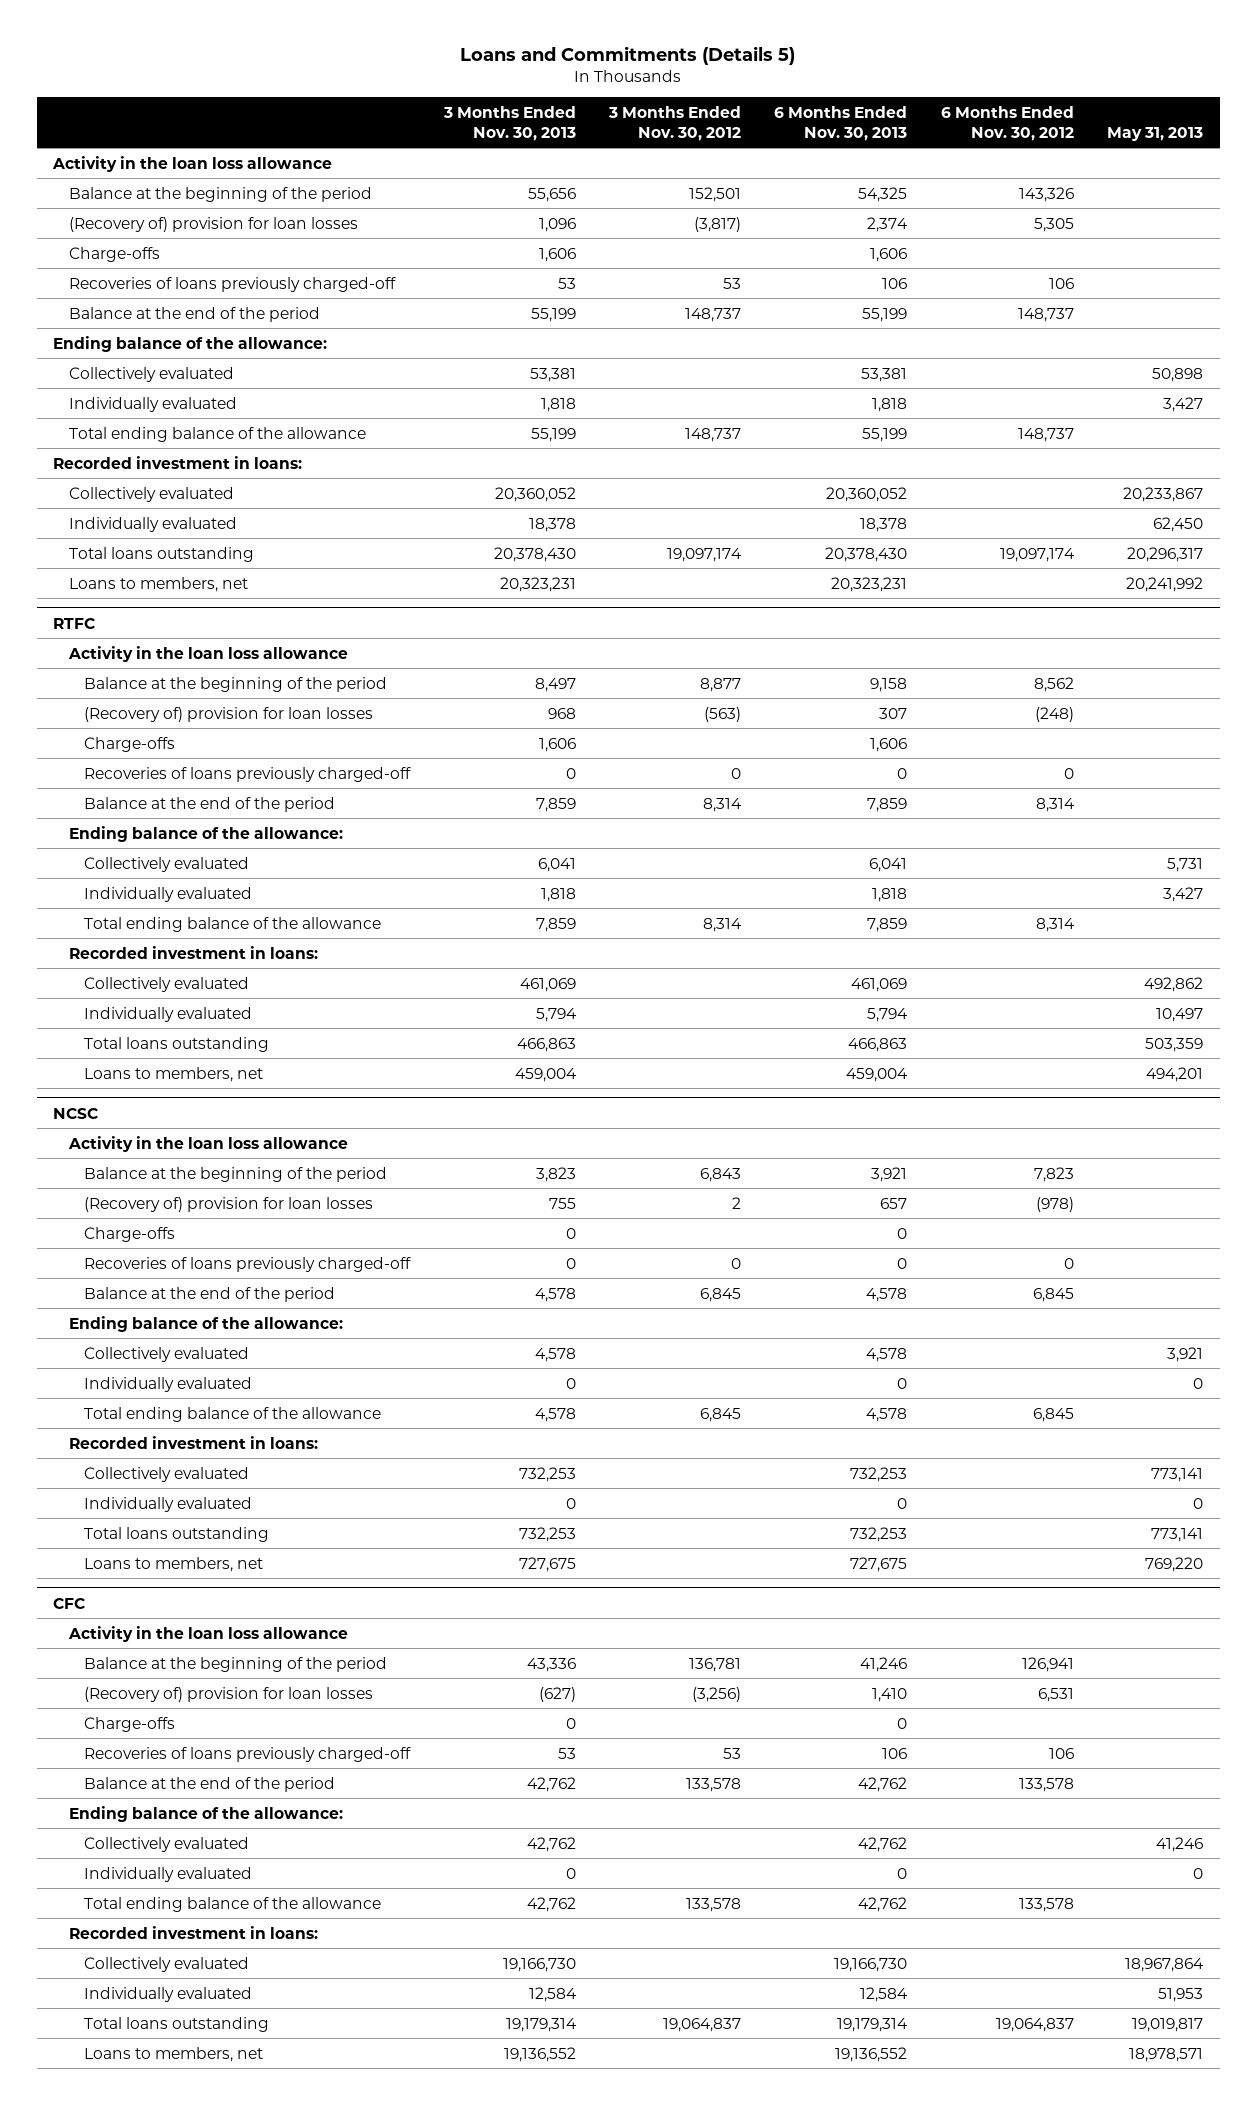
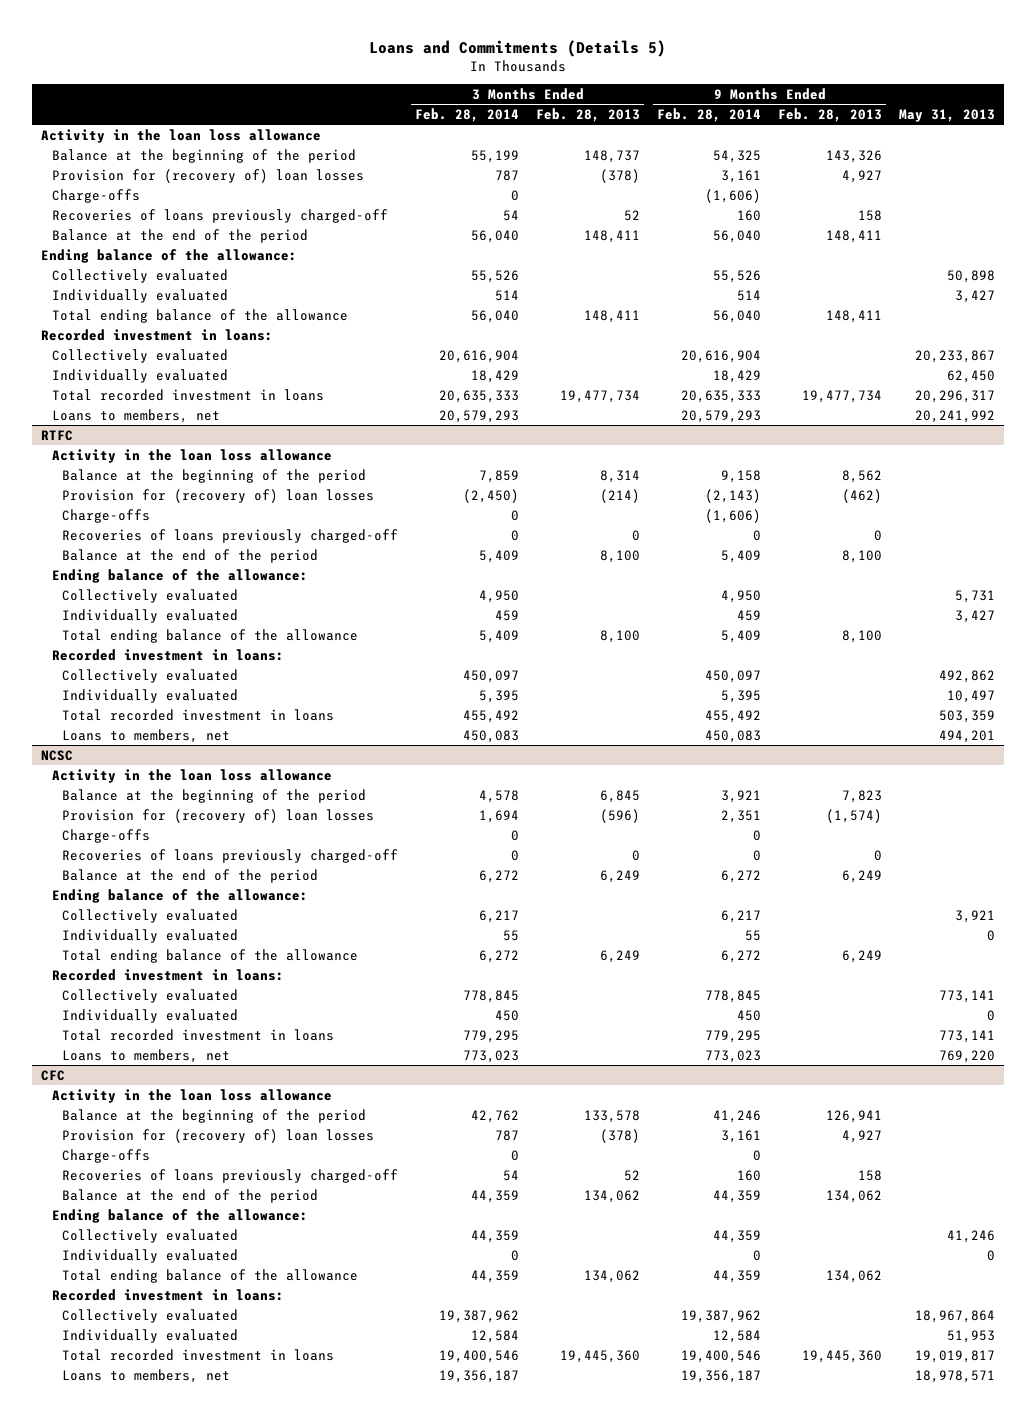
- | 3 Months Ended Nov. 30, 2013 | 3 Months Ended Nov. 30, 2012 | 6 Months Ended Nov. 30, 2013 | 6 Months Ended Nov. 30, 2012 | May 31, 2013
+ | 3 Months Ended Feb. 28, 2014 | 3 Months Ended Feb. 28, 2013 | 9 Months Ended Feb. 28, 2014 | 9 Months Ended Feb. 28, 2013 | May 31, 2013
- (Recovery of) provision for loan losses | 1,096 | (3,817) | 2,374 | 5,305 |
+ Provision for (recovery of) loan losses | 787 | (378) | 3,161 | 4,927 |
- Total loans outstanding | 20,378,430 | 19,097,174 | 20,378,430 | 19,097,174 | 20,296,317
+ Total recorded investment in loans | 20,635,333 | 19,477,734 | 20,635,333 | 19,477,734 | 20,296,317
@ RTFC
- (Recovery of) provision for loan losses | 968 | (563) | 307 | (248) |
+ Provision for (recovery of) loan losses | (2,450) | (214) | (2,143) | (462) |
- Total loans outstanding | 466,863 | | 466,863 | | 503,359
+ Total recorded investment in loans | 455,492 | | 455,492 | | 503,359
@ NCSC
- (Recovery of) provision for loan losses | 755 | 2 | 657 | (978) |
+ Provision for (recovery of) loan losses | 1,694 | (596) | 2,351 | (1,574) |
- Total loans outstanding | 732,253 | | 732,253 | | 773,141
+ Total recorded investment in loans | 779,295 | | 779,295 | | 773,141
@ CFC
- (Recovery of) provision for loan losses | (627) | (3,256) | 1,410 | 6,531 |
+ Provision for (recovery of) loan losses | 787 | (378) | 3,161 | 4,927 |
- Total loans outstanding | 19,179,314 | 19,064,837 | 19,179,314 | 19,064,837 | 19,019,817
+ Total recorded investment in loans | 19,400,546 | 19,445,360 | 19,400,546 | 19,445,360 | 19,019,817

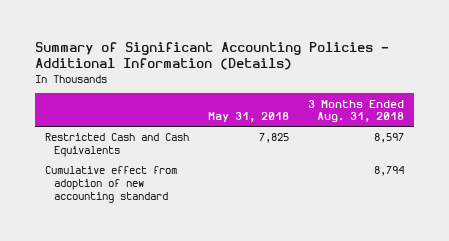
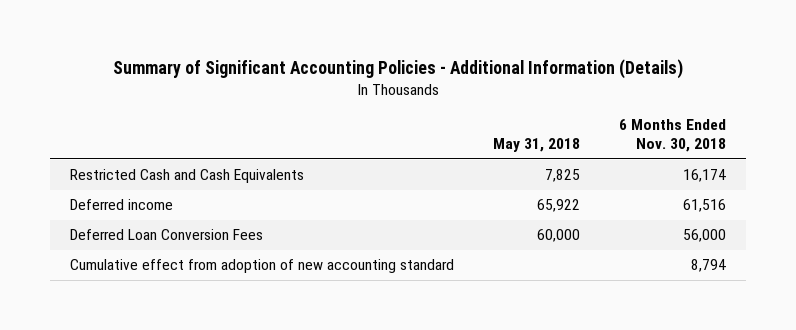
- | May 31, 2018 | 3 Months Ended Aug. 31, 2018
+ | May 31, 2018 | 6 Months Ended Nov. 30, 2018
+ Deferred income | 65,922 | 61,516
+ Deferred Loan Conversion Fees | 60,000 | 56,000

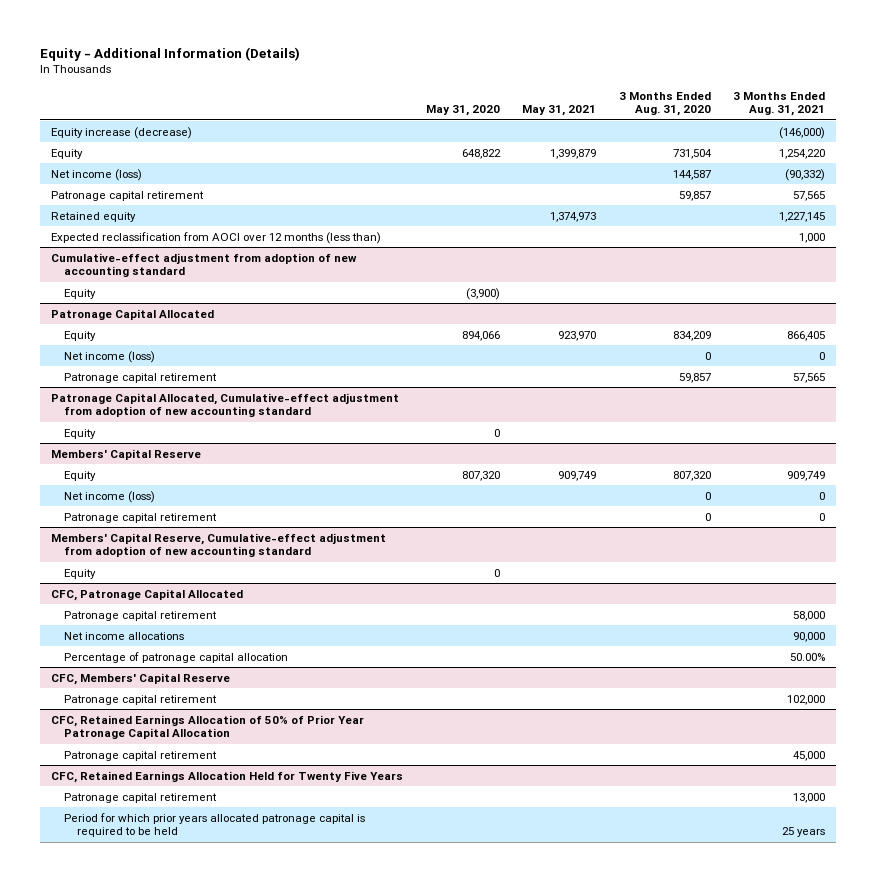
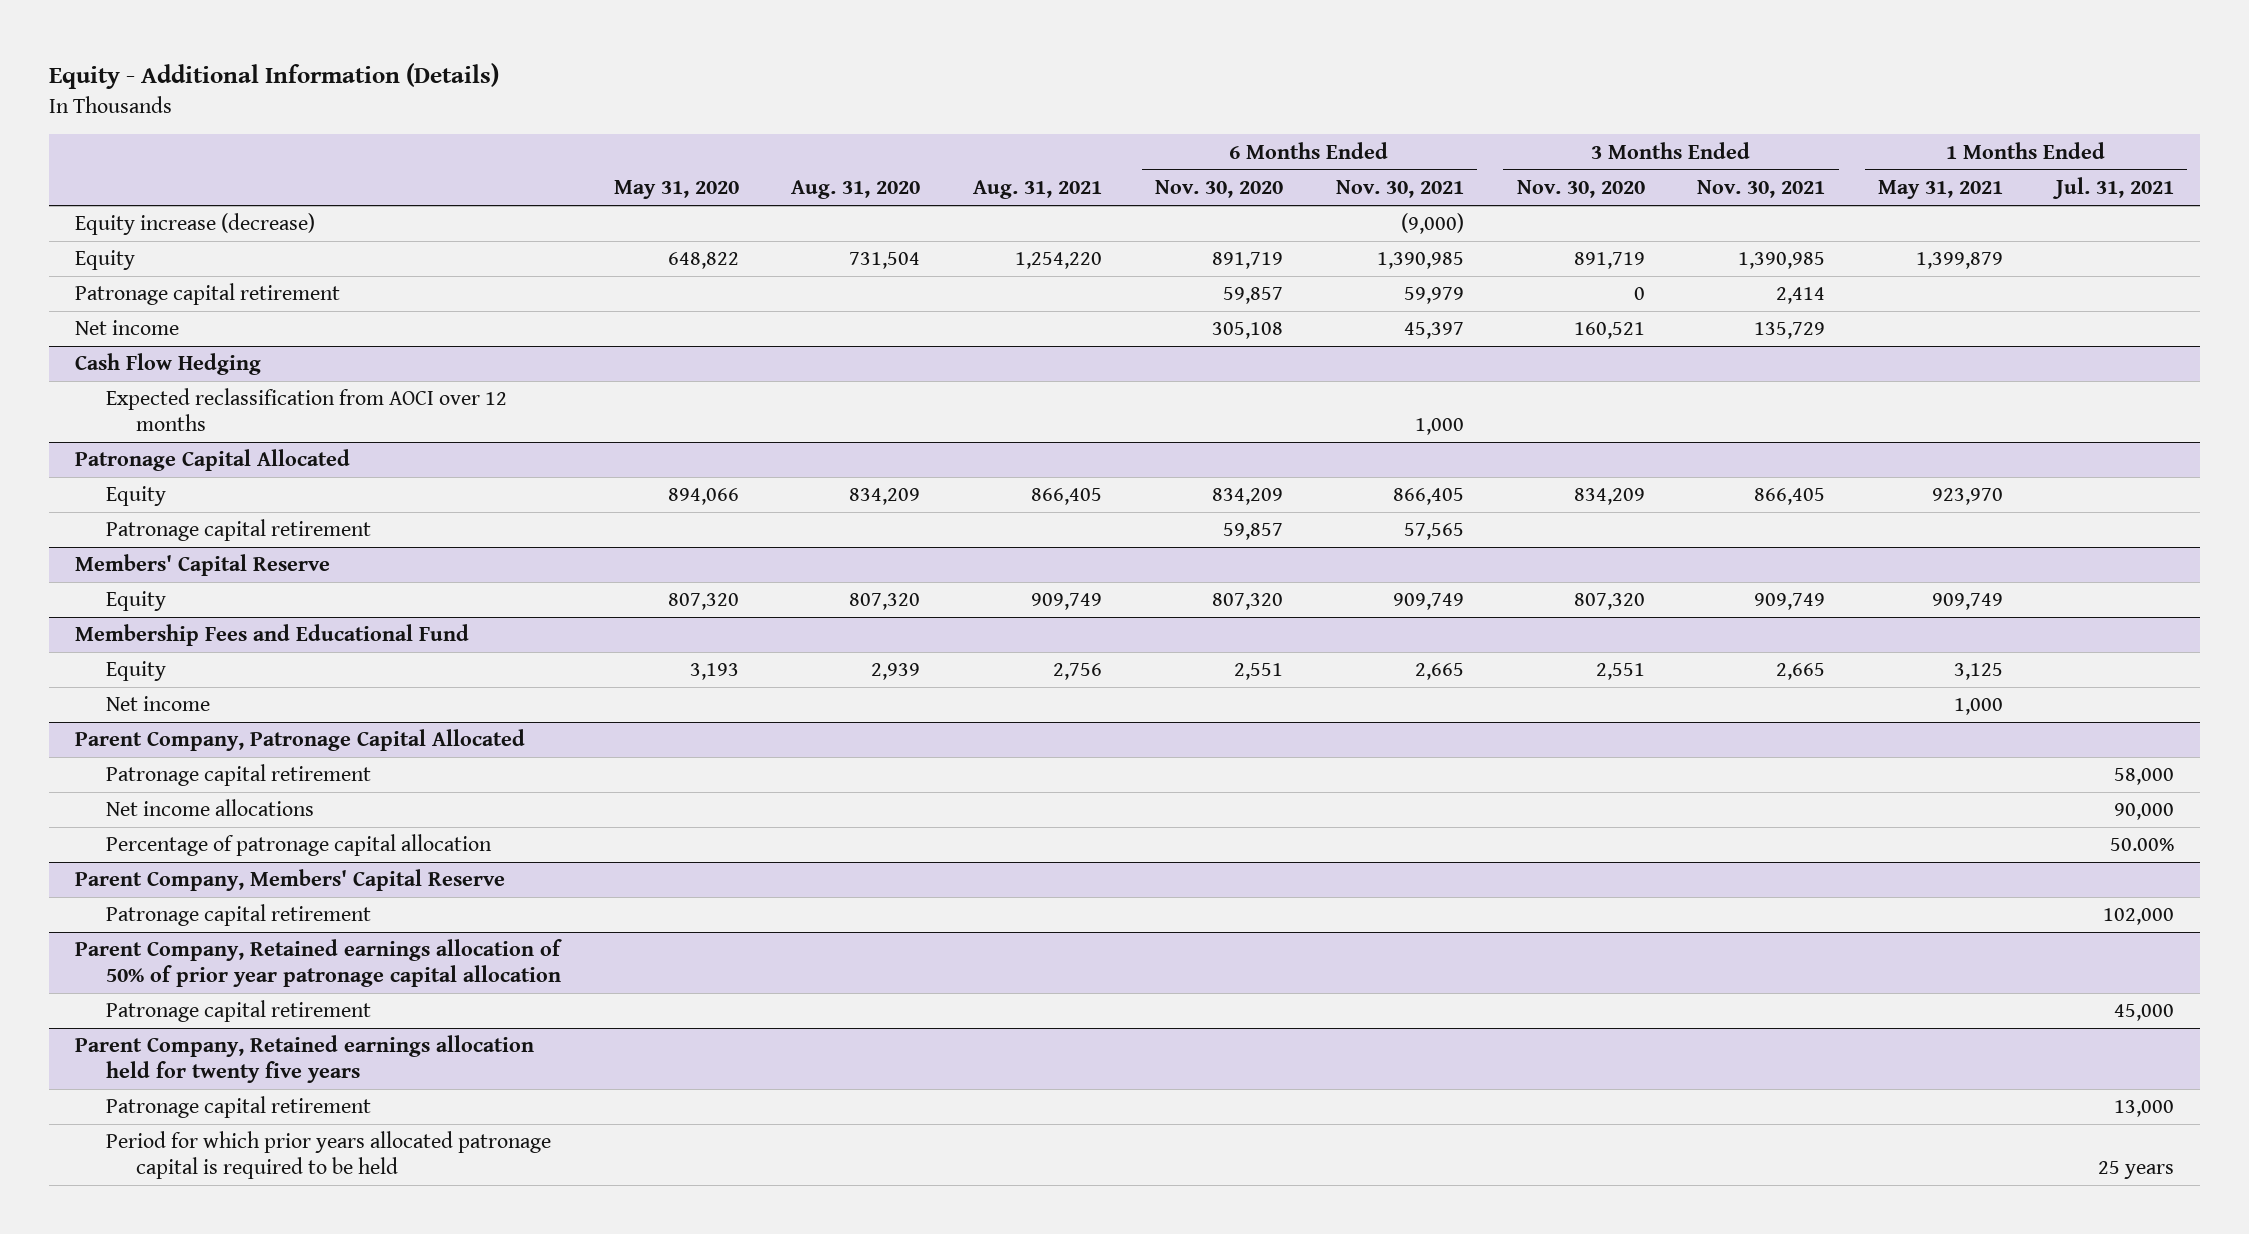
- | May 31, 2020 | May 31, 2021 | 3 Months Ended Aug. 31, 2020 | 3 Months Ended Aug. 31, 2021
+ | May 31, 2020 | Aug. 31, 2020 | Aug. 31, 2021 | 6 Months Ended Nov. 30, 2020 | 6 Months Ended Nov. 30, 2021 | 3 Months Ended Nov. 30, 2020 | 3 Months Ended Nov. 30, 2021 | 1 Months Ended May 31, 2021 | 1 Months Ended Jul. 31, 2021
- Net income (loss) | | | 144,587 | (90,332)
- Retained equity | | 1,374,973 | | 1,227,145
- Expected reclassification from AOCI over 12 months (less than) | | | | 1,000
- Cumulative-effect adjustment from adoption of new accounting standard
- Equity | (3,900) | | |
+ Net income | | | | 305,108 | 45,397 | 160,521 | 135,729 | |
+ Cash Flow Hedging
+ Expected reclassification from AOCI over 12 months | | | | | 1,000 | | | |
@ Patronage Capital Allocated
- Net income (loss) | | | 0 | 0
- Patronage Capital Allocated, Cumulative-effect adjustment from adoption of new accounting standard
- Equity | 0 | | |
@ Members' Capital Reserve
- Net income (loss) | | | 0 | 0
- Patronage capital retirement | | | 0 | 0
- Members' Capital Reserve, Cumulative-effect adjustment from adoption of new accounting standard
- Equity | 0 | | |
- CFC, Patronage Capital Allocated
+ Membership Fees and Educational Fund
+ Equity | 3,193 | 2,939 | 2,756 | 2,551 | 2,665 | 2,551 | 2,665 | 3,125 |
+ Net income | | | | | | | | 1,000 |
+ Parent Company, Patronage Capital Allocated
- CFC, Members' Capital Reserve
- Patronage capital retirement | | | | 102,000
- CFC, Retained Earnings Allocation of 50% of Prior Year Patronage Capital Allocation
+ Parent Company, Members' Capital Reserve
+ Patronage capital retirement | | | | | | | | | 102,000
+ Parent Company, Retained earnings allocation of 50% of prior year patronage capital allocation
- CFC, Retained Earnings Allocation Held for Twenty Five Years
+ Parent Company, Retained earnings allocation held for twenty five years

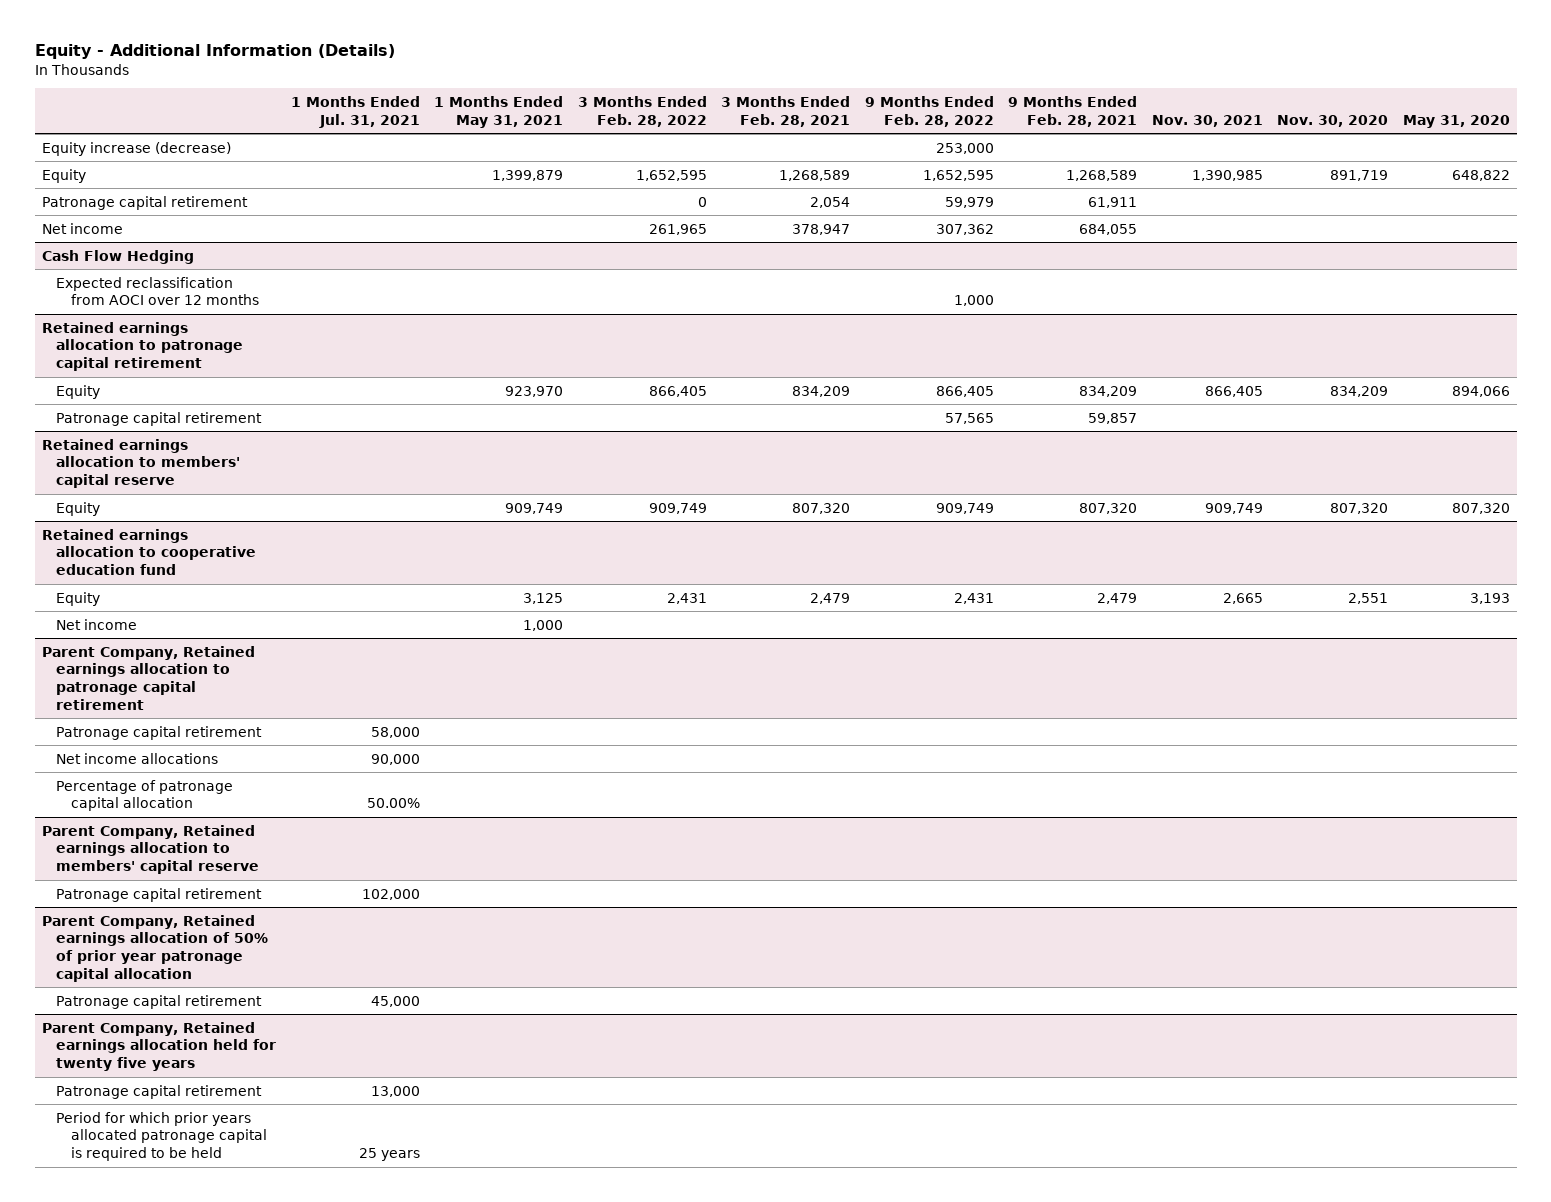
- | May 31, 2020 | Aug. 31, 2020 | Aug. 31, 2021 | 6 Months Ended Nov. 30, 2020 | 6 Months Ended Nov. 30, 2021 | 3 Months Ended Nov. 30, 2020 | 3 Months Ended Nov. 30, 2021 | 1 Months Ended May 31, 2021 | 1 Months Ended Jul. 31, 2021
+ | 1 Months Ended Jul. 31, 2021 | 1 Months Ended May 31, 2021 | 3 Months Ended Feb. 28, 2022 | 3 Months Ended Feb. 28, 2021 | 9 Months Ended Feb. 28, 2022 | 9 Months Ended Feb. 28, 2021 | Nov. 30, 2021 | Nov. 30, 2020 | May 31, 2020
- Patronage Capital Allocated
+ Retained earnings allocation to patronage capital retirement
- Members' Capital Reserve
+ Retained earnings allocation to members' capital reserve
- Membership Fees and Educational Fund
+ Retained earnings allocation to cooperative education fund
- Parent Company, Patronage Capital Allocated
+ Parent Company, Retained earnings allocation to patronage capital retirement
- Parent Company, Members' Capital Reserve
+ Parent Company, Retained earnings allocation to members' capital reserve

